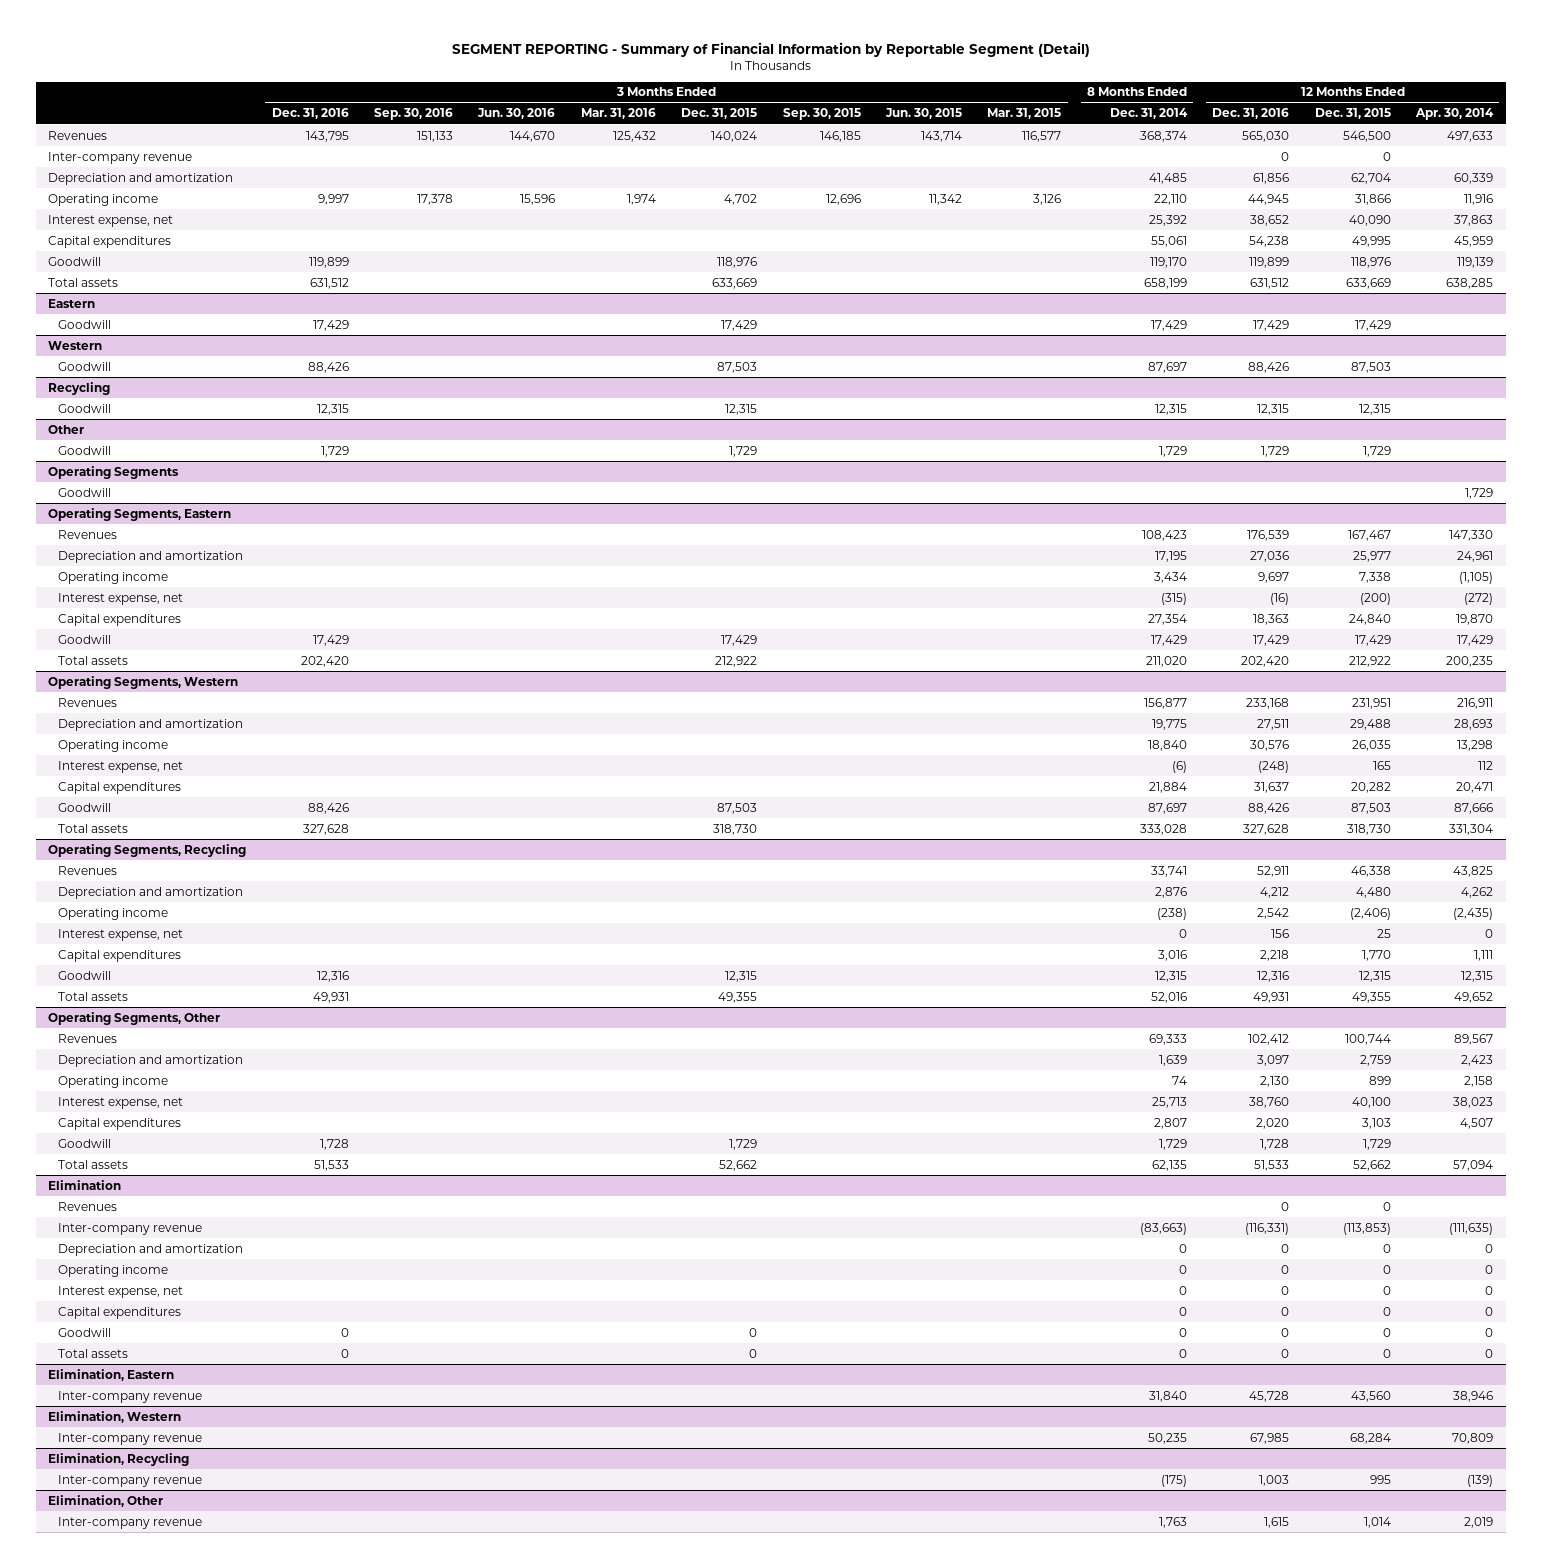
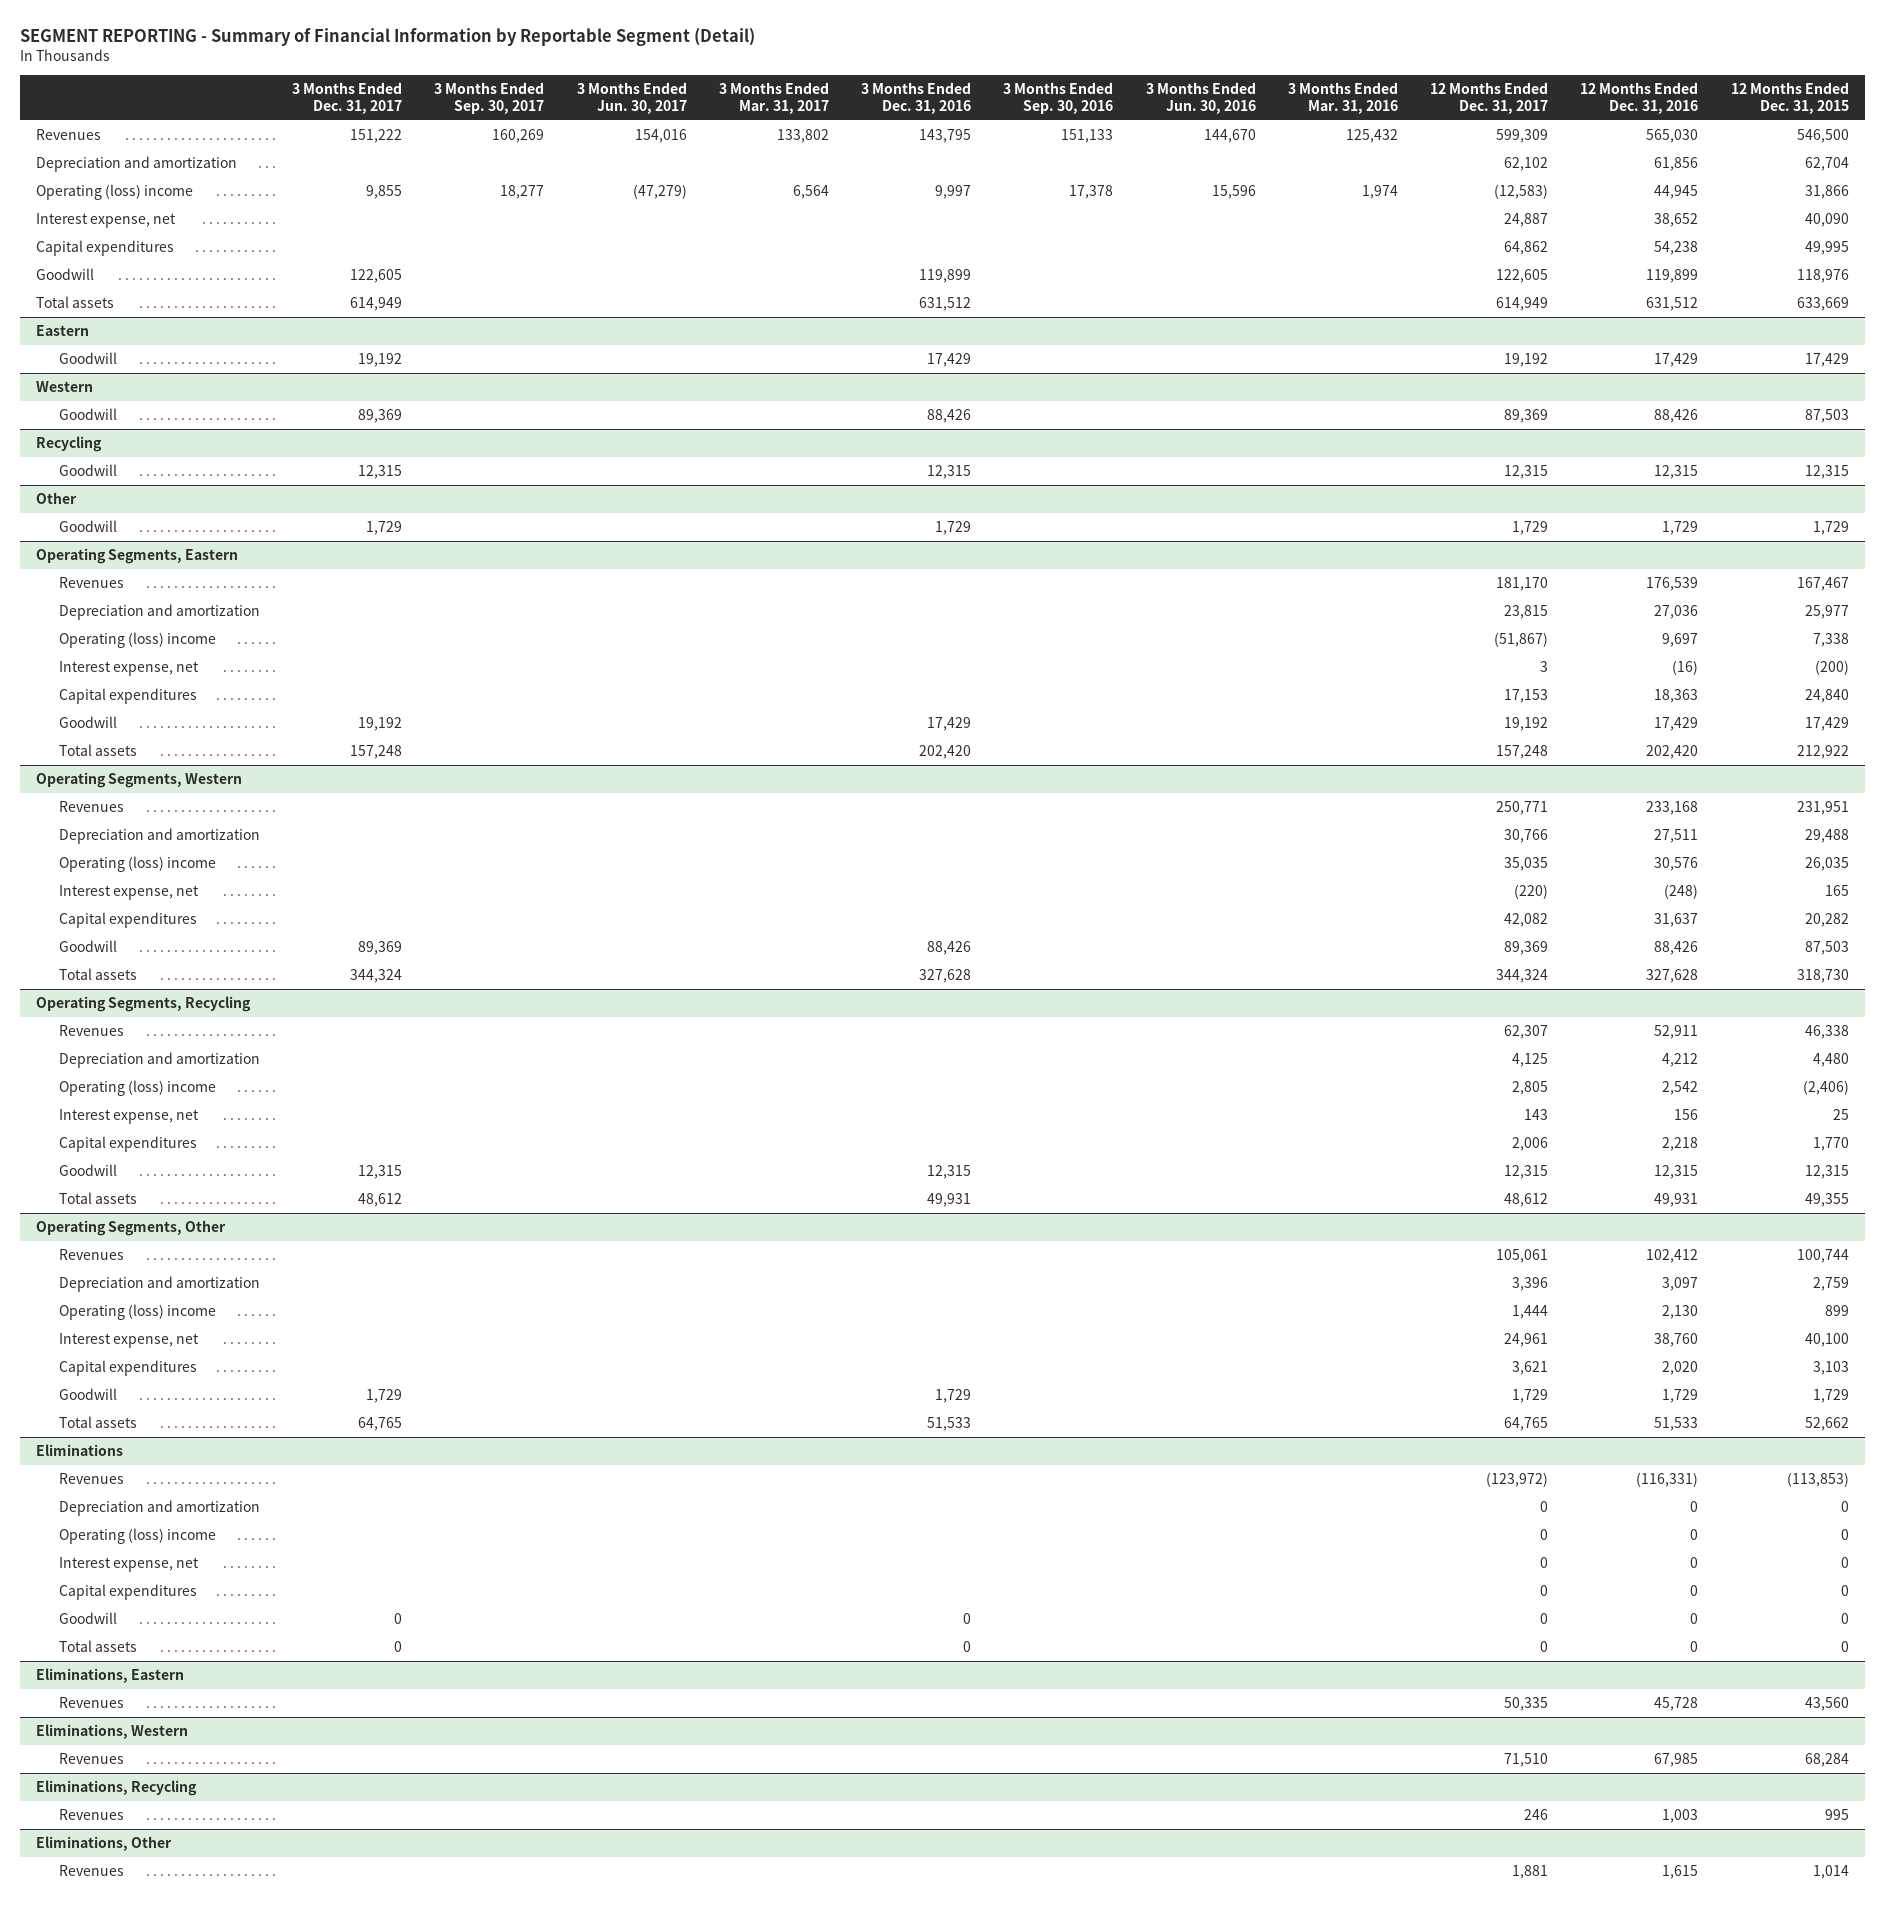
- | 3 Months Ended Dec. 31, 2016 | 3 Months Ended Sep. 30, 2016 | 3 Months Ended Jun. 30, 2016 | 3 Months Ended Mar. 31, 2016 | 3 Months Ended Dec. 31, 2015 | 3 Months Ended Sep. 30, 2015 | 3 Months Ended Jun. 30, 2015 | 3 Months Ended Mar. 31, 2015 | 8 Months Ended Dec. 31, 2014 | 12 Months Ended Dec. 31, 2016 | 12 Months Ended Dec. 31, 2015 | 12 Months Ended Apr. 30, 2014
+ | 3 Months Ended Dec. 31, 2017 | 3 Months Ended Sep. 30, 2017 | 3 Months Ended Jun. 30, 2017 | 3 Months Ended Mar. 31, 2017 | 3 Months Ended Dec. 31, 2016 | 3 Months Ended Sep. 30, 2016 | 3 Months Ended Jun. 30, 2016 | 3 Months Ended Mar. 31, 2016 | 12 Months Ended Dec. 31, 2017 | 12 Months Ended Dec. 31, 2016 | 12 Months Ended Dec. 31, 2015
- Inter-company revenue | | | | | | | | | | 0 | 0 |
- Operating income | 9,997 | 17,378 | 15,596 | 1,974 | 4,702 | 12,696 | 11,342 | 3,126 | 22,110 | 44,945 | 31,866 | 11,916
+ Operating (loss) income | 9,855 | 18,277 | (47,279) | 6,564 | 9,997 | 17,378 | 15,596 | 1,974 | (12,583) | 44,945 | 31,866
- Operating Segments
- Goodwill | | | | | | | | | | | | 1,729
@ Operating Segments, Eastern
- Operating income | | | | | | | | | 3,434 | 9,697 | 7,338 | (1,105)
+ Operating (loss) income | | | | | | | | | (51,867) | 9,697 | 7,338
@ Operating Segments, Western
- Operating income | | | | | | | | | 18,840 | 30,576 | 26,035 | 13,298
+ Operating (loss) income | | | | | | | | | 35,035 | 30,576 | 26,035
@ Operating Segments, Recycling
- Operating income | | | | | | | | | (238) | 2,542 | (2,406) | (2,435)
+ Operating (loss) income | | | | | | | | | 2,805 | 2,542 | (2,406)
- Goodwill | 12,316 | | | | 12,315 | | | | 12,315 | 12,316 | 12,315 | 12,315
+ Goodwill | 12,315 | | | | 12,315 | | | | 12,315 | 12,315 | 12,315
@ Operating Segments, Other
- Operating income | | | | | | | | | 74 | 2,130 | 899 | 2,158
+ Operating (loss) income | | | | | | | | | 1,444 | 2,130 | 899
- Goodwill | 1,728 | | | | 1,729 | | | | 1,729 | 1,728 | 1,729 |
+ Goodwill | 1,729 | | | | 1,729 | | | | 1,729 | 1,729 | 1,729
- Elimination
- Revenues | | | | | | | | | | 0 | 0 |
- Inter-company revenue | | | | | | | | | (83,663) | (116,331) | (113,853) | (111,635)
+ Eliminations
+ Revenues | | | | | | | | | (123,972) | (116,331) | (113,853)
- Operating income | | | | | | | | | 0 | 0 | 0 | 0
+ Operating (loss) income | | | | | | | | | 0 | 0 | 0
- Elimination, Eastern
- Inter-company revenue | | | | | | | | | 31,840 | 45,728 | 43,560 | 38,946
- Elimination, Western
- Inter-company revenue | | | | | | | | | 50,235 | 67,985 | 68,284 | 70,809
- Elimination, Recycling
- Inter-company revenue | | | | | | | | | (175) | 1,003 | 995 | (139)
- Elimination, Other
- Inter-company revenue | | | | | | | | | 1,763 | 1,615 | 1,014 | 2,019
+ Eliminations, Eastern
+ Revenues | | | | | | | | | 50,335 | 45,728 | 43,560
+ Eliminations, Western
+ Revenues | | | | | | | | | 71,510 | 67,985 | 68,284
+ Eliminations, Recycling
+ Revenues | | | | | | | | | 246 | 1,003 | 995
+ Eliminations, Other
+ Revenues | | | | | | | | | 1,881 | 1,615 | 1,014

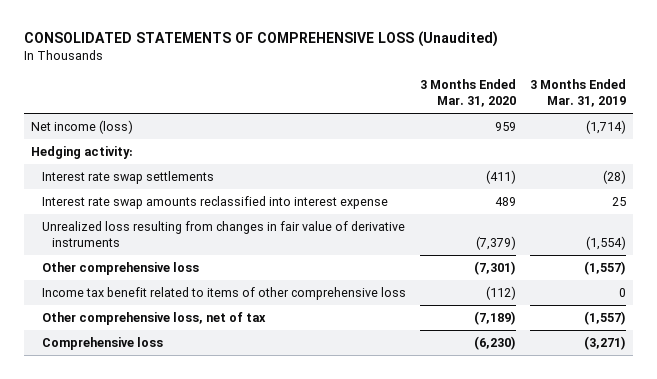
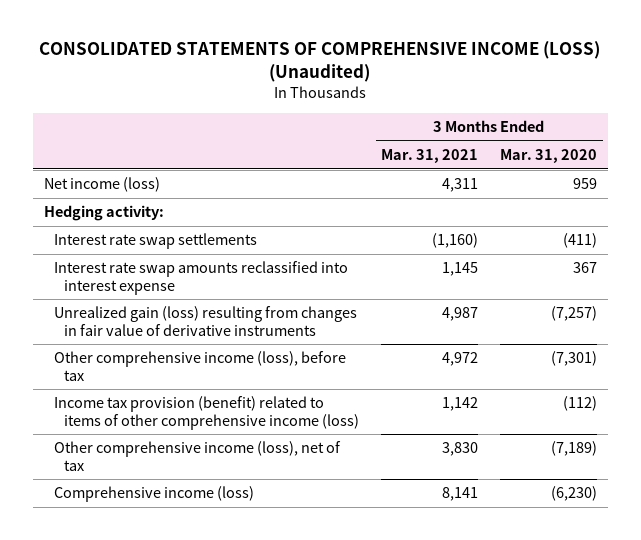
- CONSOLIDATED STATEMENTS OF COMPREHENSIVE LOSS (Unaudited)
+ CONSOLIDATED STATEMENTS OF COMPREHENSIVE INCOME (LOSS) (Unaudited)
- | 3 Months Ended Mar. 31, 2020 | 3 Months Ended Mar. 31, 2019
+ | 3 Months Ended Mar. 31, 2021 | 3 Months Ended Mar. 31, 2020
- Interest rate swap amounts reclassified into interest expense | 489 | 25
- Unrealized loss resulting from changes in fair value of derivative instruments | (7,379) | (1,554)
- Other comprehensive loss | (7,301) | (1,557)
- Income tax benefit related to items of other comprehensive loss | (112) | 0
- Other comprehensive loss, net of tax | (7,189) | (1,557)
- Comprehensive loss | (6,230) | (3,271)
+ Interest rate swap amounts reclassified into interest expense | 1,145 | 367
+ Unrealized gain (loss) resulting from changes in fair value of derivative instruments | 4,987 | (7,257)
+ Other comprehensive income (loss), before tax | 4,972 | (7,301)
+ Income tax provision (benefit) related to items of other comprehensive income (loss) | 1,142 | (112)
+ Other comprehensive income (loss), net of tax | 3,830 | (7,189)
+ Comprehensive income (loss) | 8,141 | (6,230)

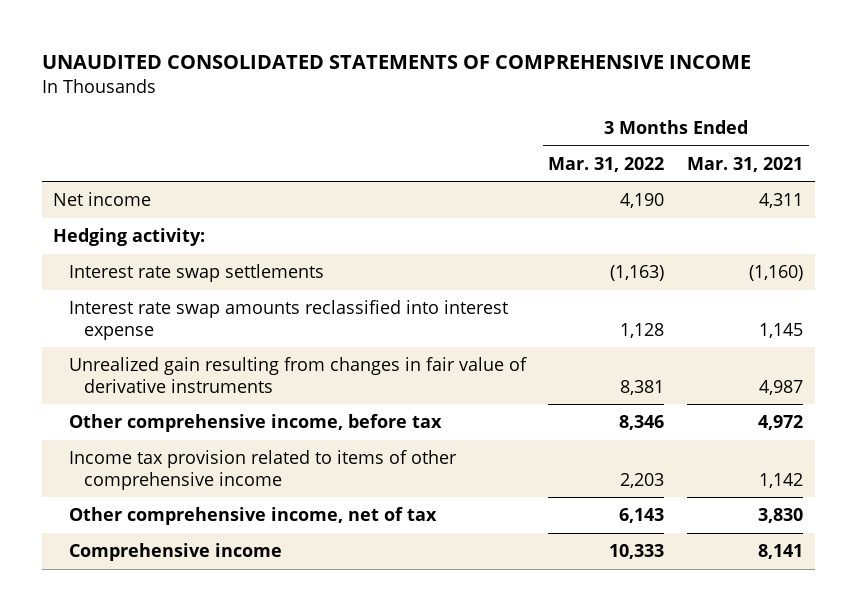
- CONSOLIDATED STATEMENTS OF COMPREHENSIVE INCOME (LOSS) (Unaudited)
+ UNAUDITED CONSOLIDATED STATEMENTS OF COMPREHENSIVE INCOME
- | 3 Months Ended Mar. 31, 2021 | 3 Months Ended Mar. 31, 2020
+ | 3 Months Ended Mar. 31, 2022 | 3 Months Ended Mar. 31, 2021
- Net income (loss) | 4,311 | 959
+ Net income | 4,190 | 4,311
- Unrealized gain (loss) resulting from changes in fair value of derivative instruments | 4,987 | (7,257)
- Other comprehensive income (loss), before tax | 4,972 | (7,301)
- Income tax provision (benefit) related to items of other comprehensive income (loss) | 1,142 | (112)
- Other comprehensive income (loss), net of tax | 3,830 | (7,189)
- Comprehensive income (loss) | 8,141 | (6,230)
+ Unrealized gain resulting from changes in fair value of derivative instruments | 8,381 | 4,987
+ Other comprehensive income, before tax | 8,346 | 4,972
+ Income tax provision related to items of other comprehensive income | 2,203 | 1,142
+ Other comprehensive income, net of tax | 6,143 | 3,830
+ Comprehensive income | 10,333 | 8,141

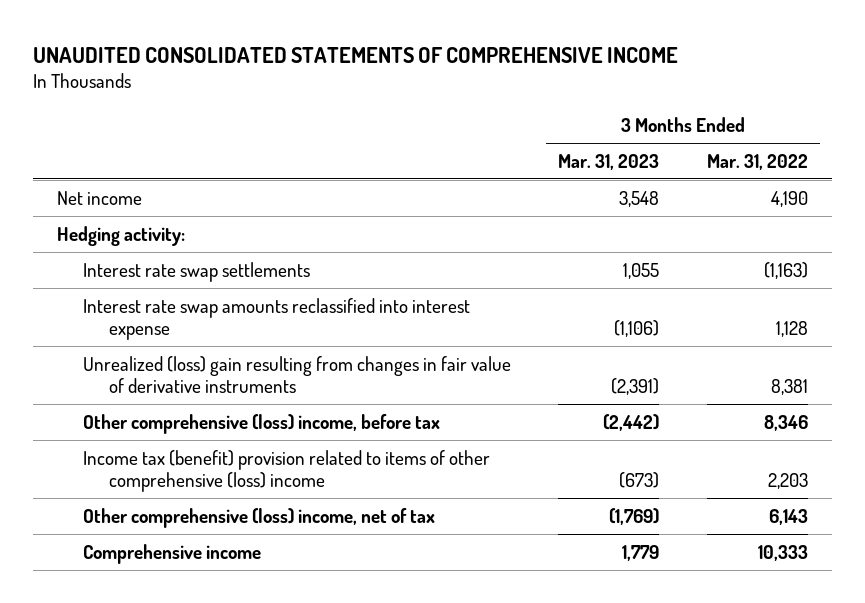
- | 3 Months Ended Mar. 31, 2022 | 3 Months Ended Mar. 31, 2021
+ | 3 Months Ended Mar. 31, 2023 | 3 Months Ended Mar. 31, 2022
- Unrealized gain resulting from changes in fair value of derivative instruments | 8,381 | 4,987
- Other comprehensive income, before tax | 8,346 | 4,972
- Income tax provision related to items of other comprehensive income | 2,203 | 1,142
- Other comprehensive income, net of tax | 6,143 | 3,830
+ Unrealized (loss) gain resulting from changes in fair value of derivative instruments | (2,391) | 8,381
+ Other comprehensive (loss) income, before tax | (2,442) | 8,346
+ Income tax (benefit) provision related to items of other comprehensive (loss) income | (673) | 2,203
+ Other comprehensive (loss) income, net of tax | (1,769) | 6,143

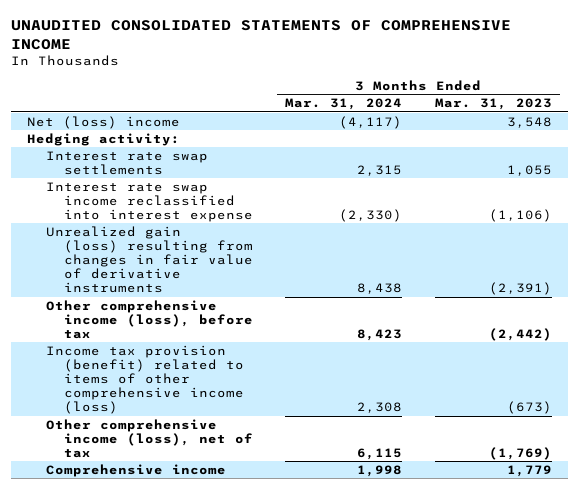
- | 3 Months Ended Mar. 31, 2023 | 3 Months Ended Mar. 31, 2022
+ | 3 Months Ended Mar. 31, 2024 | 3 Months Ended Mar. 31, 2023
- Net income | 3,548 | 4,190
+ Net (loss) income | (4,117) | 3,548
- Interest rate swap amounts reclassified into interest expense | (1,106) | 1,128
- Unrealized (loss) gain resulting from changes in fair value of derivative instruments | (2,391) | 8,381
- Other comprehensive (loss) income, before tax | (2,442) | 8,346
- Income tax (benefit) provision related to items of other comprehensive (loss) income | (673) | 2,203
- Other comprehensive (loss) income, net of tax | (1,769) | 6,143
+ Interest rate swap income reclassified into interest expense | (2,330) | (1,106)
+ Unrealized gain (loss) resulting from changes in fair value of derivative instruments | 8,438 | (2,391)
+ Other comprehensive income (loss), before tax | 8,423 | (2,442)
+ Income tax provision (benefit) related to items of other comprehensive income (loss) | 2,308 | (673)
+ Other comprehensive income (loss), net of tax | 6,115 | (1,769)

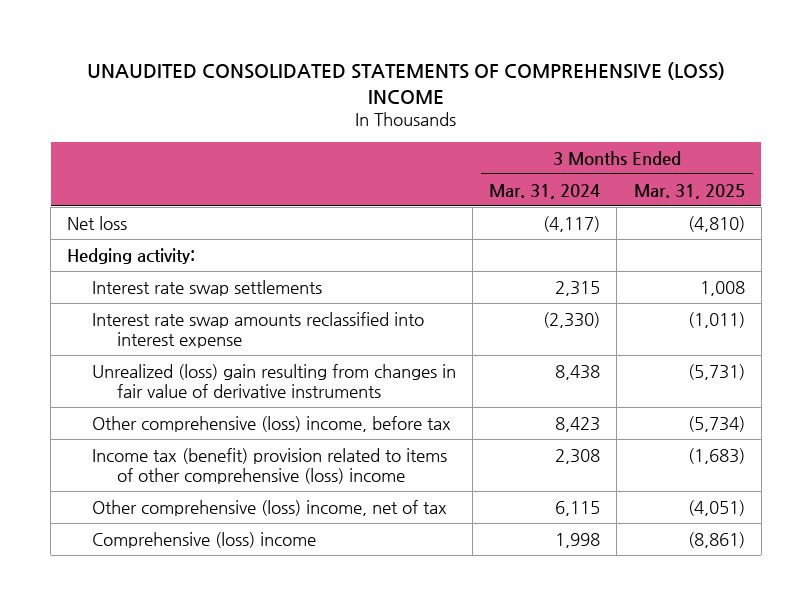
- UNAUDITED CONSOLIDATED STATEMENTS OF COMPREHENSIVE INCOME
+ UNAUDITED CONSOLIDATED STATEMENTS OF COMPREHENSIVE (LOSS) INCOME
- | 3 Months Ended Mar. 31, 2024 | 3 Months Ended Mar. 31, 2023
+ | 3 Months Ended Mar. 31, 2024 | 3 Months Ended Mar. 31, 2025
- Net (loss) income | (4,117) | 3,548
+ Net loss | (4,117) | (4,810)
- Interest rate swap income reclassified into interest expense | (2,330) | (1,106)
- Unrealized gain (loss) resulting from changes in fair value of derivative instruments | 8,438 | (2,391)
- Other comprehensive income (loss), before tax | 8,423 | (2,442)
- Income tax provision (benefit) related to items of other comprehensive income (loss) | 2,308 | (673)
- Other comprehensive income (loss), net of tax | 6,115 | (1,769)
- Comprehensive income | 1,998 | 1,779
+ Interest rate swap amounts reclassified into interest expense | (2,330) | (1,011)
+ Unrealized (loss) gain resulting from changes in fair value of derivative instruments | 8,438 | (5,731)
+ Other comprehensive (loss) income, before tax | 8,423 | (5,734)
+ Income tax (benefit) provision related to items of other comprehensive (loss) income | 2,308 | (1,683)
+ Other comprehensive (loss) income, net of tax | 6,115 | (4,051)
+ Comprehensive (loss) income | 1,998 | (8,861)

